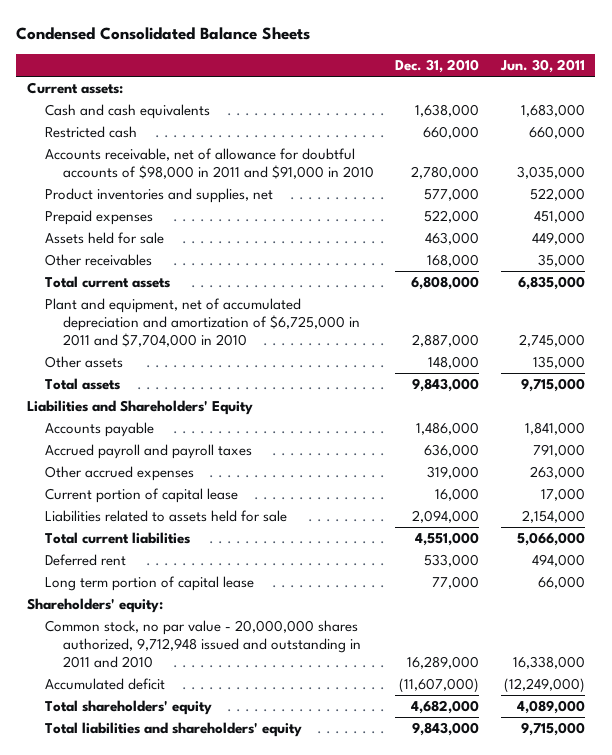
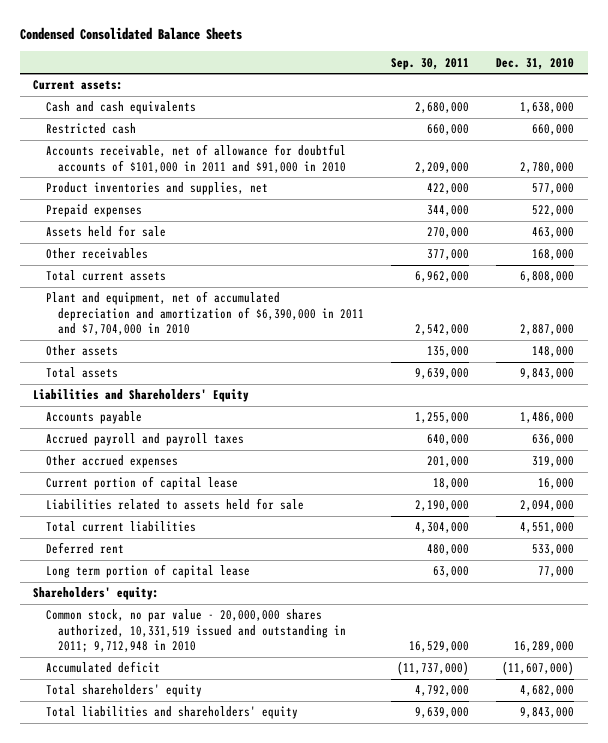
- | Dec. 31, 2010 | Jun. 30, 2011
+ | Sep. 30, 2011 | Dec. 31, 2010
- Accounts receivable, net of allowance for doubtful accounts of $98,000 in 2011 and $91,000 in 2010 | 2,780,000 | 3,035,000
+ Accounts receivable, net of allowance for doubtful accounts of $101,000 in 2011 and $91,000 in 2010 | 2,209,000 | 2,780,000
- Plant and equipment, net of accumulated depreciation and amortization of $6,725,000 in 2011 and $7,704,000 in 2010 | 2,887,000 | 2,745,000
+ Plant and equipment, net of accumulated depreciation and amortization of $6,390,000 in 2011 and $7,704,000 in 2010 | 2,542,000 | 2,887,000
- Common stock, no par value - 20,000,000 shares authorized, 9,712,948 issued and outstanding in 2011 and 2010 | 16,289,000 | 16,338,000
+ Common stock, no par value - 20,000,000 shares authorized, 10,331,519 issued and outstanding in 2011; 9,712,948 in 2010 | 16,529,000 | 16,289,000

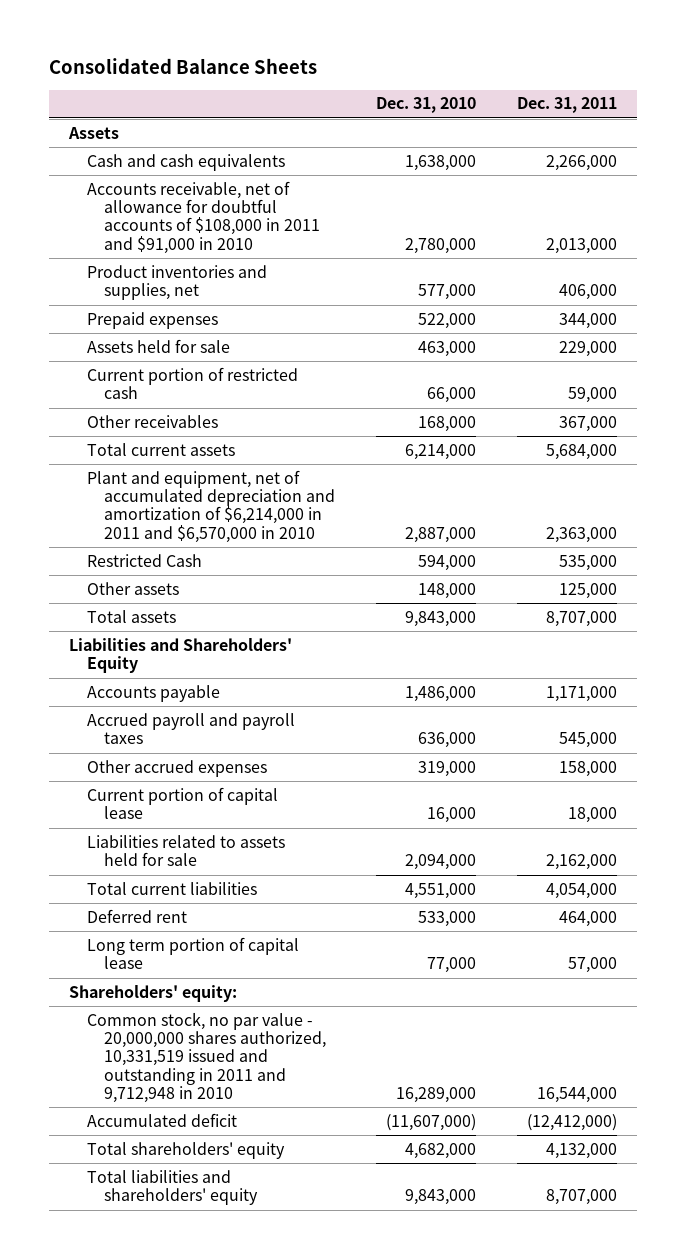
- Condensed Consolidated Balance Sheets
+ Consolidated Balance Sheets
- | Sep. 30, 2011 | Dec. 31, 2010
+ | Dec. 31, 2010 | Dec. 31, 2011
- Current assets:
+ Assets
- Restricted cash | 660,000 | 660,000
- Accounts receivable, net of allowance for doubtful accounts of $101,000 in 2011 and $91,000 in 2010 | 2,209,000 | 2,780,000
+ Accounts receivable, net of allowance for doubtful accounts of $108,000 in 2011 and $91,000 in 2010 | 2,780,000 | 2,013,000
+ Current portion of restricted cash | 66,000 | 59,000
- Total current assets | 6,962,000 | 6,808,000
- Plant and equipment, net of accumulated depreciation and amortization of $6,390,000 in 2011 and $7,704,000 in 2010 | 2,542,000 | 2,887,000
+ Total current assets | 6,214,000 | 5,684,000
+ Plant and equipment, net of accumulated depreciation and amortization of $6,214,000 in 2011 and $6,570,000 in 2010 | 2,887,000 | 2,363,000
+ Restricted Cash | 594,000 | 535,000
- Common stock, no par value - 20,000,000 shares authorized, 10,331,519 issued and outstanding in 2011; 9,712,948 in 2010 | 16,529,000 | 16,289,000
+ Common stock, no par value - 20,000,000 shares authorized, 10,331,519 issued and outstanding in 2011 and 9,712,948 in 2010 | 16,289,000 | 16,544,000

